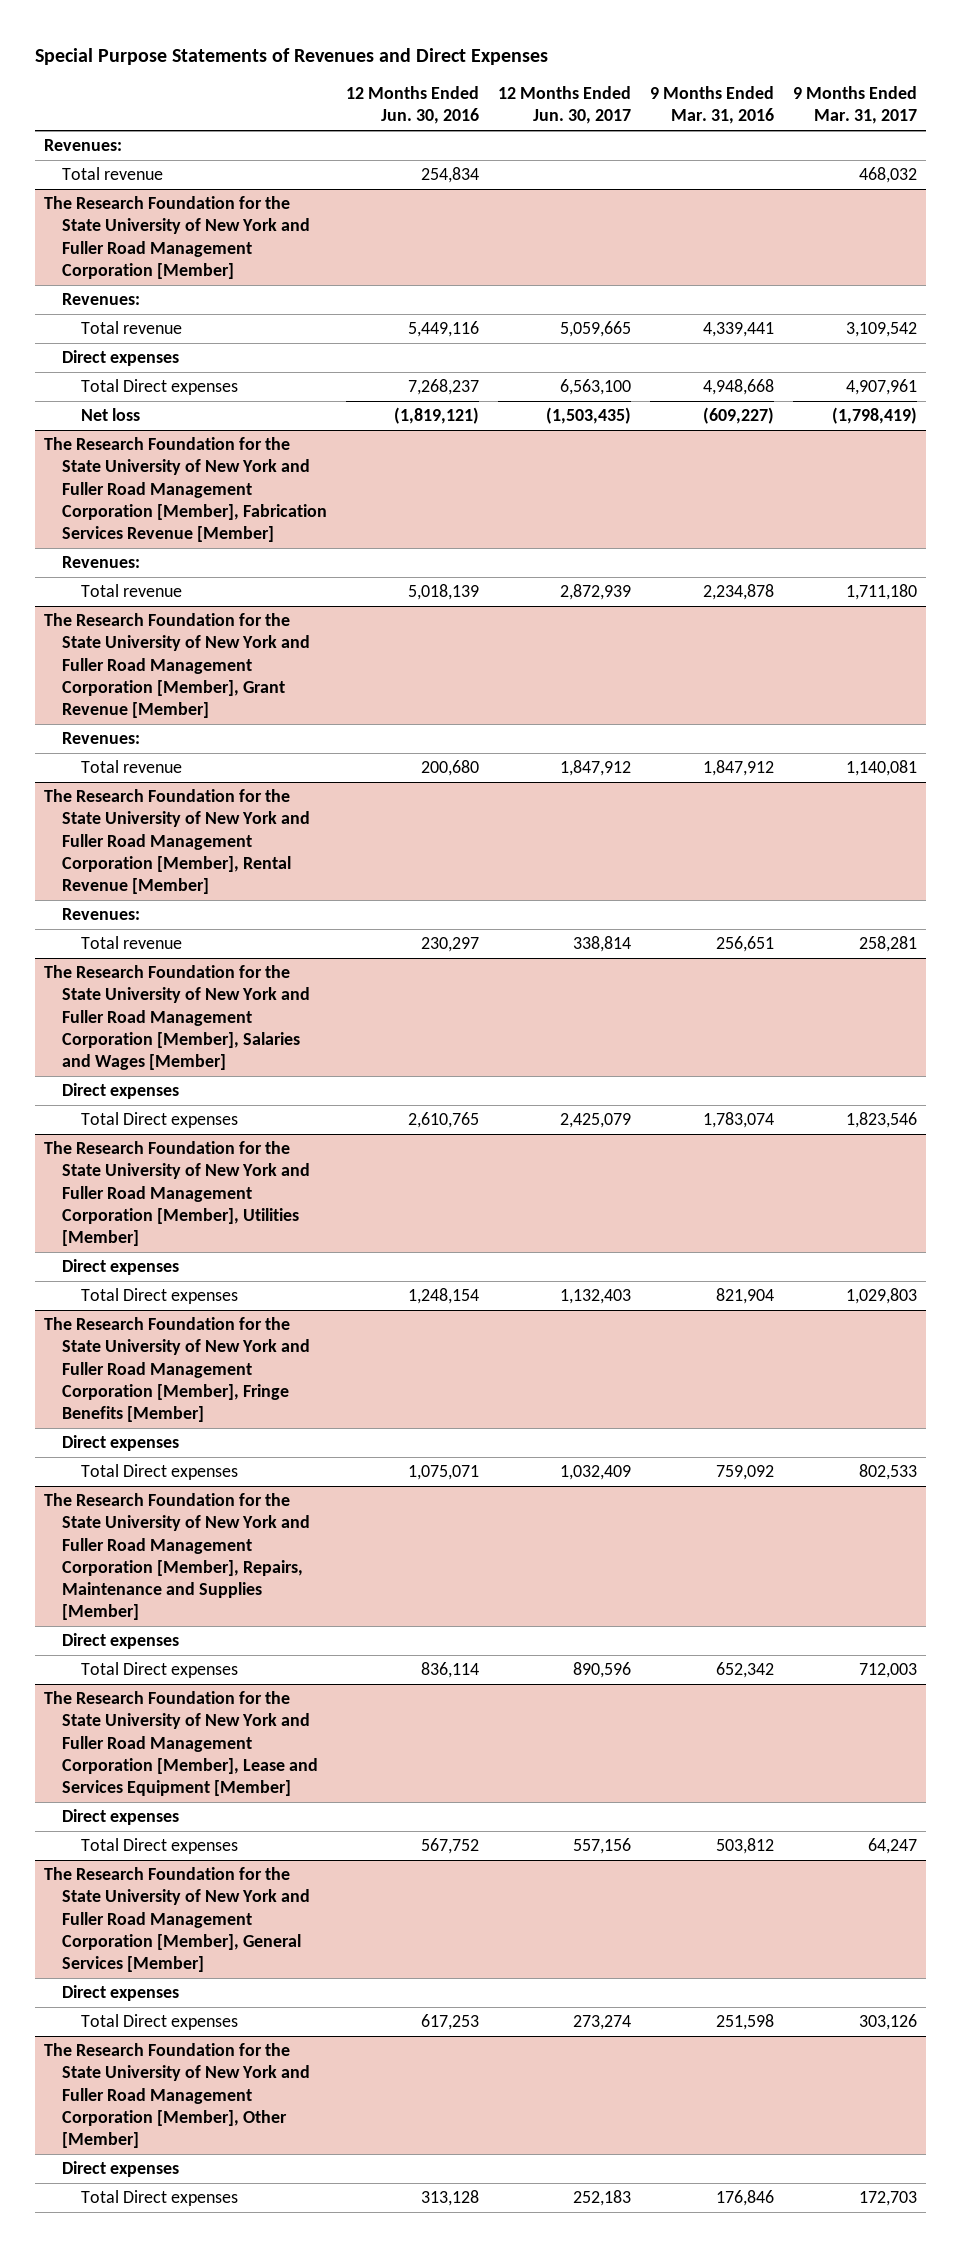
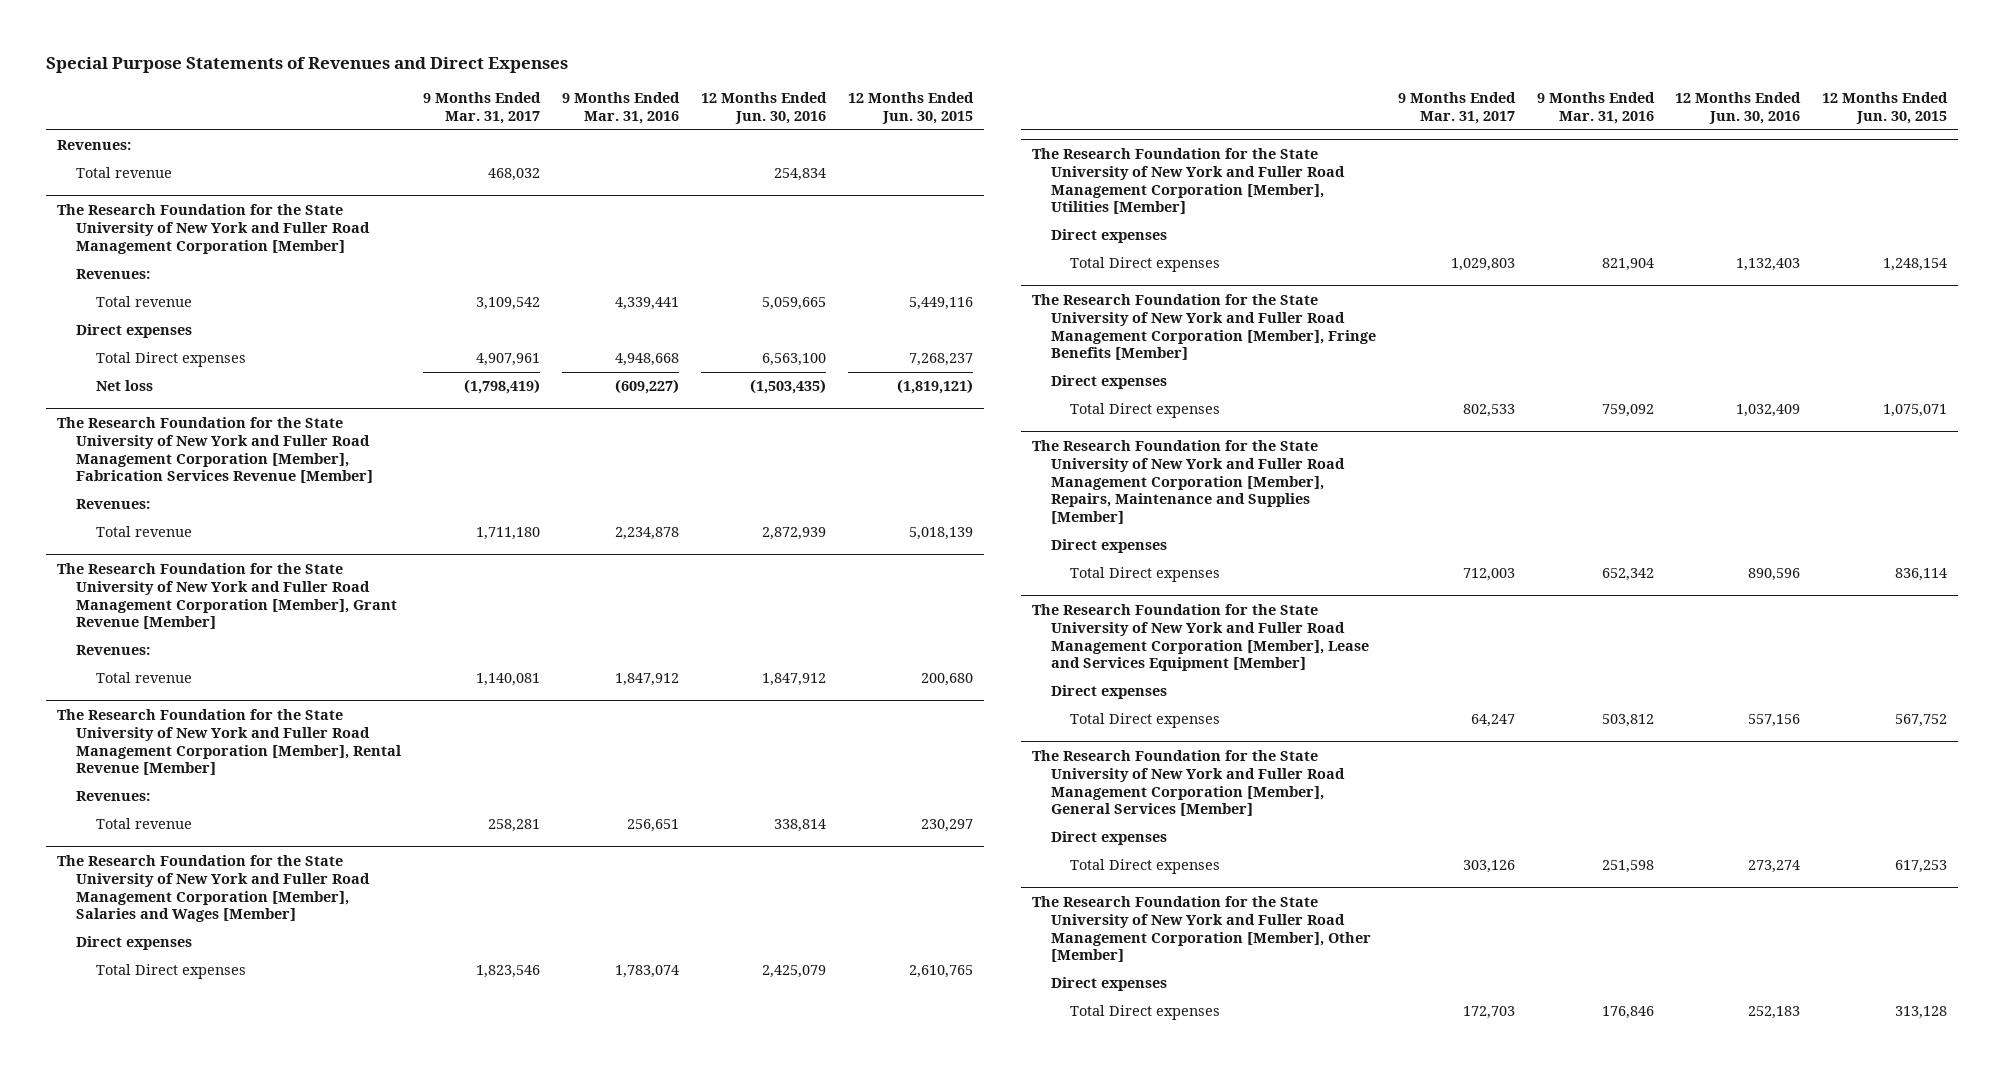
- | 12 Months Ended Jun. 30, 2016 | 12 Months Ended Jun. 30, 2017 | 9 Months Ended Mar. 31, 2016 | 9 Months Ended Mar. 31, 2017
+ | 9 Months Ended Mar. 31, 2017 | 9 Months Ended Mar. 31, 2016 | 12 Months Ended Jun. 30, 2016 | 12 Months Ended Jun. 30, 2015
@ The Research Foundation for the State University of New York and Fuller Road Management Corporation [Member]
- Total revenue | 5,449,116 | 5,059,665 | 4,339,441 | 3,109,542
+ Total revenue | 3,109,542 | 4,339,441 | 5,059,665 | 5,449,116
- Total Direct expenses | 7,268,237 | 6,563,100 | 4,948,668 | 4,907,961
- Net loss | (1,819,121) | (1,503,435) | (609,227) | (1,798,419)
+ Total Direct expenses | 4,907,961 | 4,948,668 | 6,563,100 | 7,268,237
+ Net loss | (1,798,419) | (609,227) | (1,503,435) | (1,819,121)
@ The Research Foundation for the State University of New York and Fuller Road Management Corporation [Member], Fabrication Services Revenue [Member]
- Total revenue | 5,018,139 | 2,872,939 | 2,234,878 | 1,711,180
+ Total revenue | 1,711,180 | 2,234,878 | 2,872,939 | 5,018,139
@ The Research Foundation for the State University of New York and Fuller Road Management Corporation [Member], Grant Revenue [Member]
- Total revenue | 200,680 | 1,847,912 | 1,847,912 | 1,140,081
+ Total revenue | 1,140,081 | 1,847,912 | 1,847,912 | 200,680
@ The Research Foundation for the State University of New York and Fuller Road Management Corporation [Member], Rental Revenue [Member]
- Total revenue | 230,297 | 338,814 | 256,651 | 258,281
+ Total revenue | 258,281 | 256,651 | 338,814 | 230,297
@ The Research Foundation for the State University of New York and Fuller Road Management Corporation [Member], Salaries and Wages [Member]
- Total Direct expenses | 2,610,765 | 2,425,079 | 1,783,074 | 1,823,546
+ Total Direct expenses | 1,823,546 | 1,783,074 | 2,425,079 | 2,610,765
@ The Research Foundation for the State University of New York and Fuller Road Management Corporation [Member], Utilities [Member]
- Total Direct expenses | 1,248,154 | 1,132,403 | 821,904 | 1,029,803
+ Total Direct expenses | 1,029,803 | 821,904 | 1,132,403 | 1,248,154
@ The Research Foundation for the State University of New York and Fuller Road Management Corporation [Member], Fringe Benefits [Member]
- Total Direct expenses | 1,075,071 | 1,032,409 | 759,092 | 802,533
+ Total Direct expenses | 802,533 | 759,092 | 1,032,409 | 1,075,071
@ The Research Foundation for the State University of New York and Fuller Road Management Corporation [Member], Repairs, Maintenance and Supplies [Member]
- Total Direct expenses | 836,114 | 890,596 | 652,342 | 712,003
+ Total Direct expenses | 712,003 | 652,342 | 890,596 | 836,114
@ The Research Foundation for the State University of New York and Fuller Road Management Corporation [Member], Lease and Services Equipment [Member]
- Total Direct expenses | 567,752 | 557,156 | 503,812 | 64,247
+ Total Direct expenses | 64,247 | 503,812 | 557,156 | 567,752
@ The Research Foundation for the State University of New York and Fuller Road Management Corporation [Member], General Services [Member]
- Total Direct expenses | 617,253 | 273,274 | 251,598 | 303,126
+ Total Direct expenses | 303,126 | 251,598 | 273,274 | 617,253
@ The Research Foundation for the State University of New York and Fuller Road Management Corporation [Member], Other [Member]
- Total Direct expenses | 313,128 | 252,183 | 176,846 | 172,703
+ Total Direct expenses | 172,703 | 176,846 | 252,183 | 313,128

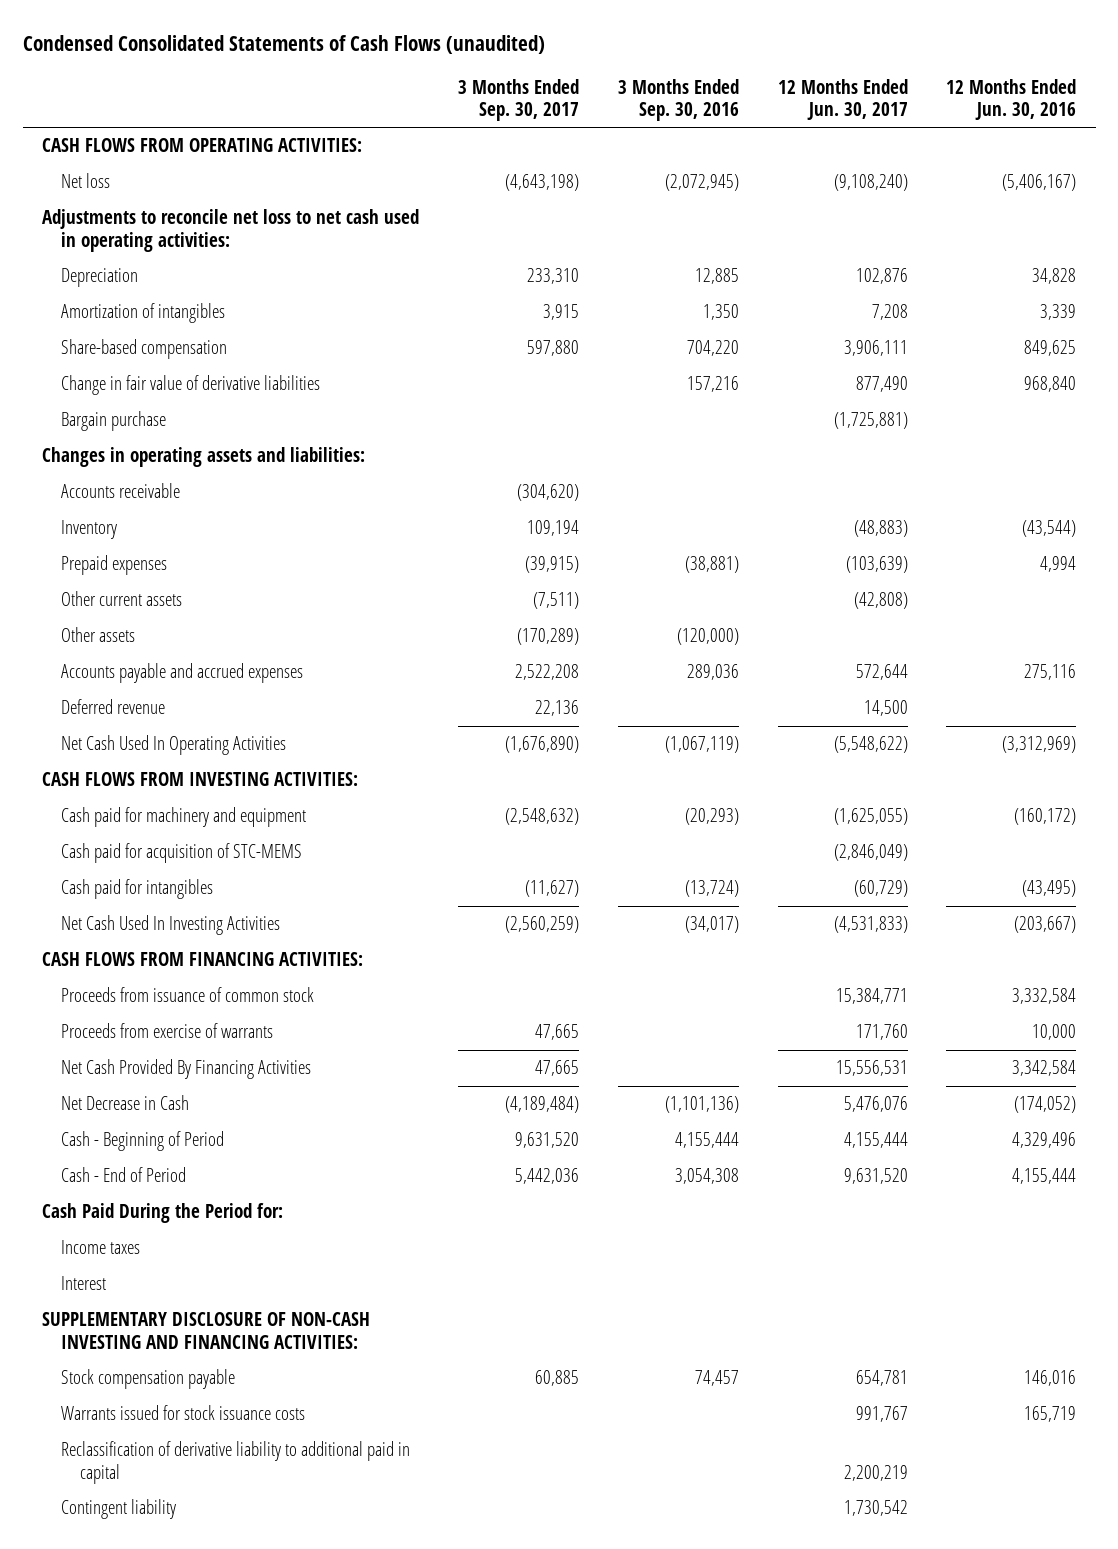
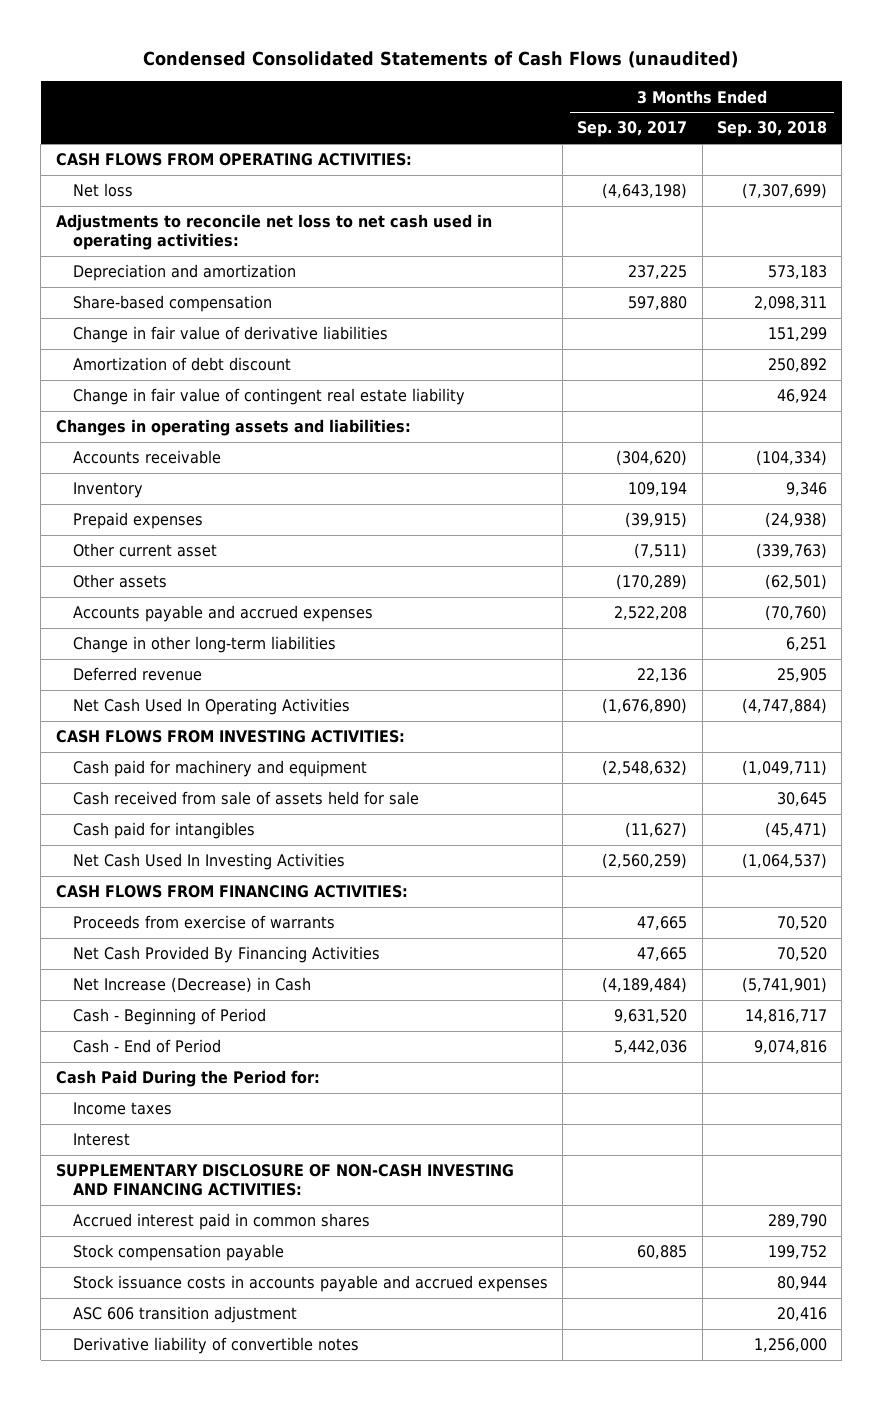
- | 3 Months Ended Sep. 30, 2017 | 3 Months Ended Sep. 30, 2016 | 12 Months Ended Jun. 30, 2017 | 12 Months Ended Jun. 30, 2016
+ | 3 Months Ended Sep. 30, 2017 | 3 Months Ended Sep. 30, 2018
- Depreciation | 233,310 | 12,885 | 102,876 | 34,828
- Amortization of intangibles | 3,915 | 1,350 | 7,208 | 3,339
+ Depreciation and amortization | 237,225 | 573,183
- Bargain purchase | | | (1,725,881) |
+ Amortization of debt discount | | 250,892
+ Change in fair value of contingent real estate liability | | 46,924
- Other current assets | (7,511) | | (42,808) |
+ Other current asset | (7,511) | (339,763)
+ Change in other long-term liabilities | | 6,251
- Cash paid for acquisition of STC-MEMS | | | (2,846,049) |
+ Cash received from sale of assets held for sale | | 30,645
- Proceeds from issuance of common stock | | | 15,384,771 | 3,332,584
- Net Decrease in Cash | (4,189,484) | (1,101,136) | 5,476,076 | (174,052)
+ Net Increase (Decrease) in Cash | (4,189,484) | (5,741,901)
+ Accrued interest paid in common shares | | 289,790
- Warrants issued for stock issuance costs | | | 991,767 | 165,719
- Reclassification of derivative liability to additional paid in capital | | | 2,200,219 |
- Contingent liability | | | 1,730,542 |
+ Stock issuance costs in accounts payable and accrued expenses | | 80,944
+ ASC 606 transition adjustment | | 20,416
+ Derivative liability of convertible notes | | 1,256,000

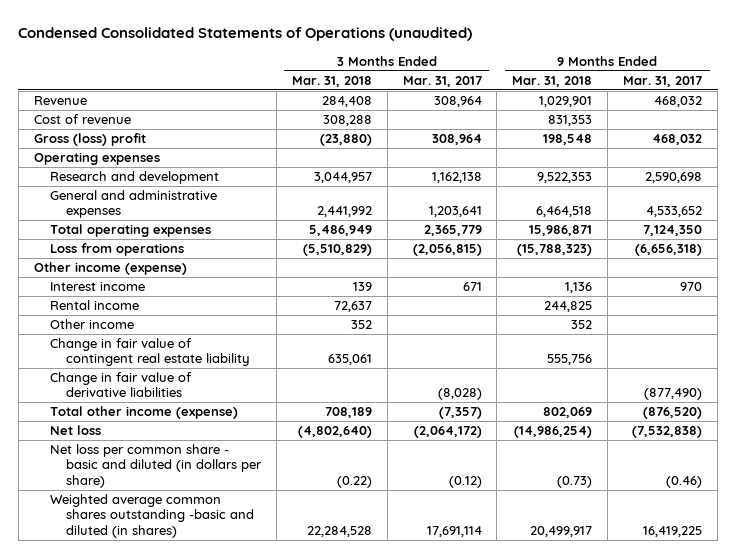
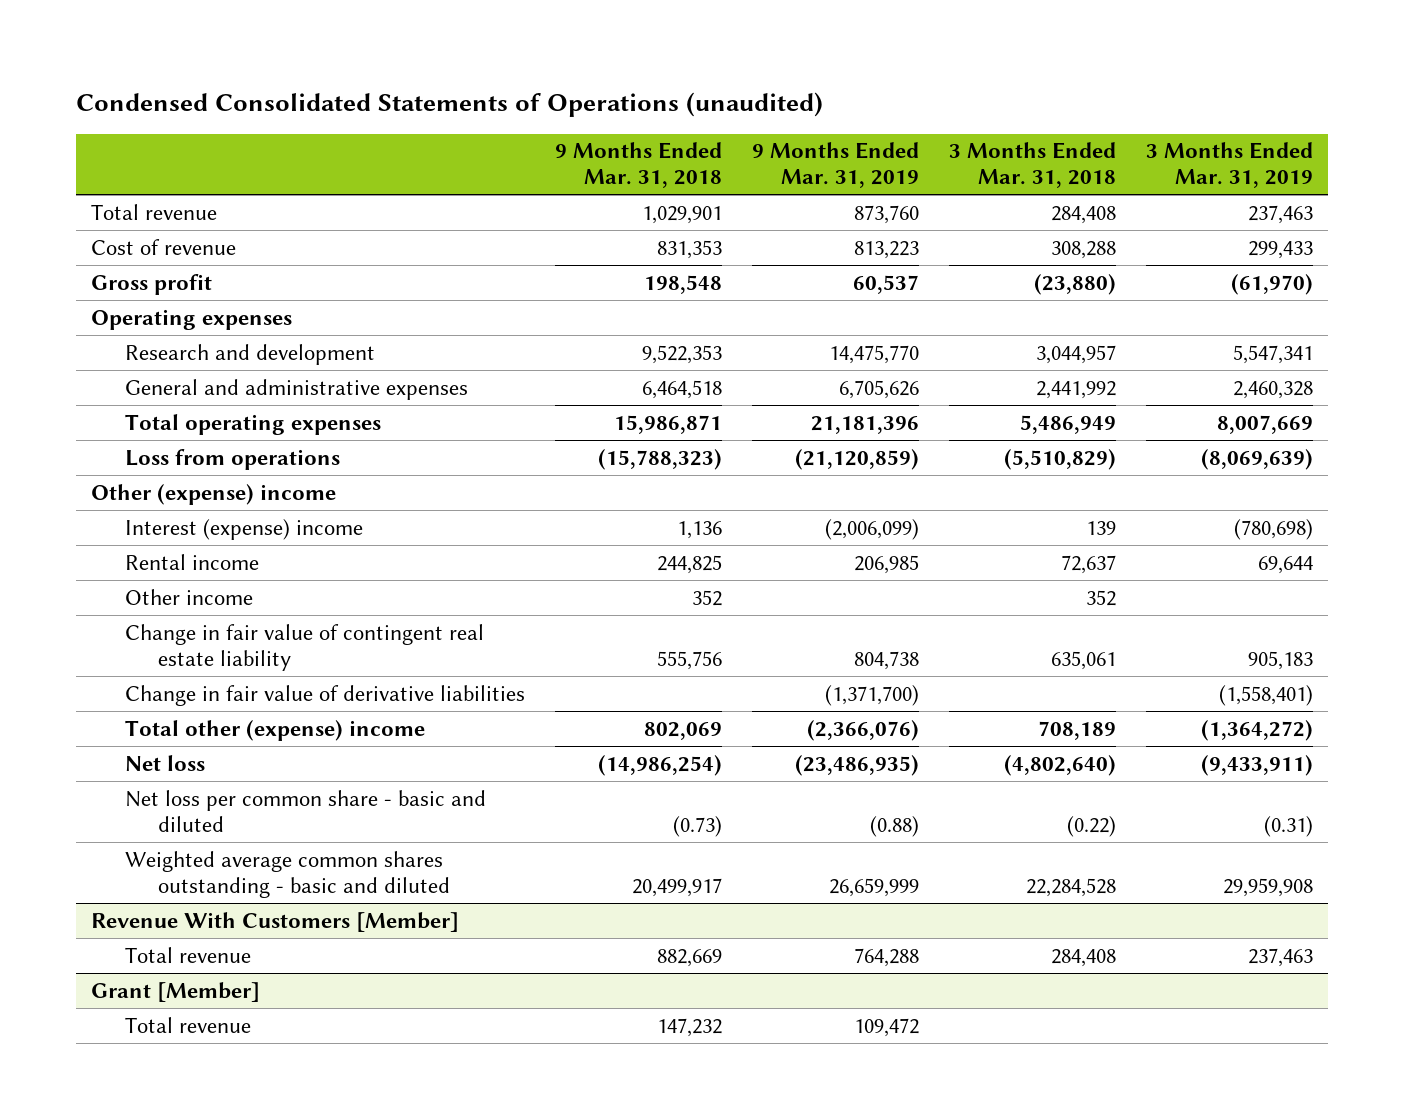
- | 3 Months Ended Mar. 31, 2018 | 3 Months Ended Mar. 31, 2017 | 9 Months Ended Mar. 31, 2018 | 9 Months Ended Mar. 31, 2017
+ | 9 Months Ended Mar. 31, 2018 | 9 Months Ended Mar. 31, 2019 | 3 Months Ended Mar. 31, 2018 | 3 Months Ended Mar. 31, 2019
- Revenue | 284,408 | 308,964 | 1,029,901 | 468,032
+ Total revenue | 1,029,901 | 873,760 | 284,408 | 237,463
- Gross (loss) profit | (23,880) | 308,964 | 198,548 | 468,032
+ Gross profit | 198,548 | 60,537 | (23,880) | (61,970)
- Other income (expense)
- Interest income | 139 | 671 | 1,136 | 970
+ Other (expense) income
+ Interest (expense) income | 1,136 | (2,006,099) | 139 | (780,698)
- Total other income (expense) | 708,189 | (7,357) | 802,069 | (876,520)
+ Total other (expense) income | 802,069 | (2,366,076) | 708,189 | (1,364,272)
- Net loss per common share - basic and diluted (in dollars per share) | (0.22) | (0.12) | (0.73) | (0.46)
- Weighted average common shares outstanding -basic and diluted (in shares) | 22,284,528 | 17,691,114 | 20,499,917 | 16,419,225
+ Net loss per common share - basic and diluted | (0.73) | (0.88) | (0.22) | (0.31)
+ Weighted average common shares outstanding - basic and diluted | 20,499,917 | 26,659,999 | 22,284,528 | 29,959,908
+ Revenue With Customers [Member]
+ Total revenue | 882,669 | 764,288 | 284,408 | 237,463
+ Grant [Member]
+ Total revenue | 147,232 | 109,472 | |

